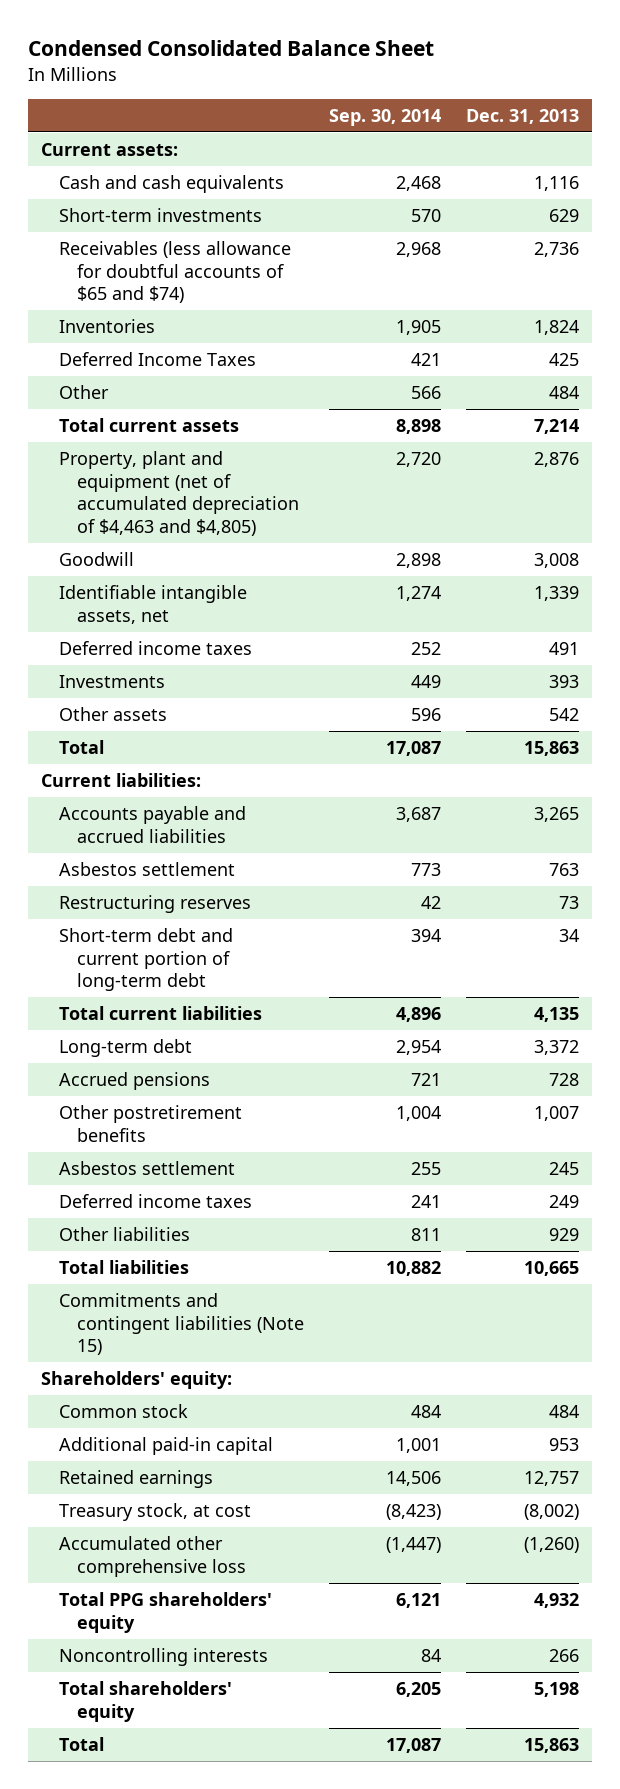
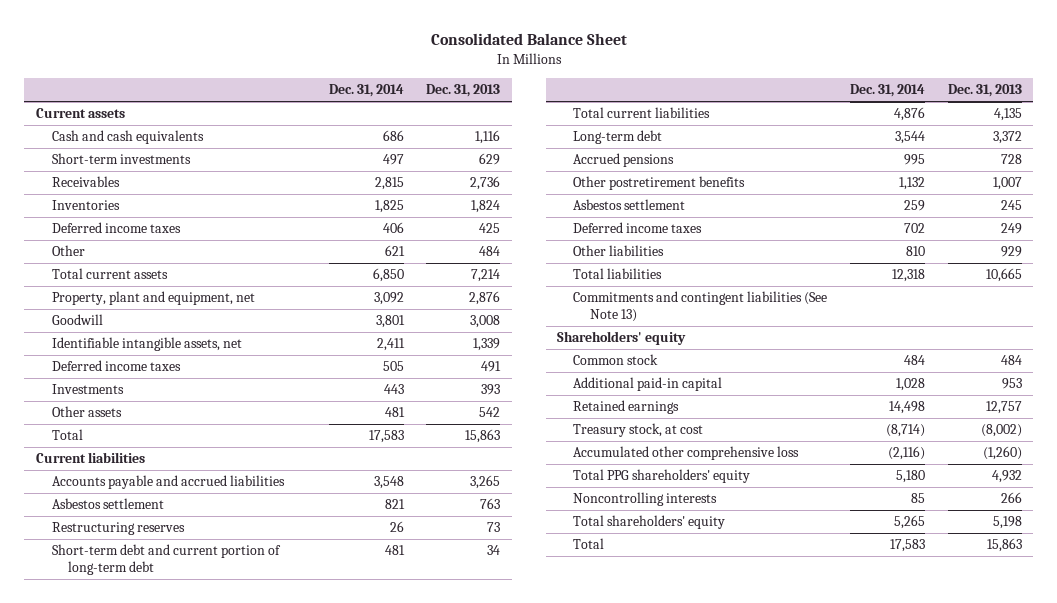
- Condensed Consolidated Balance Sheet
+ Consolidated Balance Sheet
- | Sep. 30, 2014 | Dec. 31, 2013
+ | Dec. 31, 2014 | Dec. 31, 2013
- Current assets:
+ Current assets
- Receivables (less allowance for doubtful accounts of $65 and $74) | 2,968 | 2,736
+ Receivables | 2,815 | 2,736
- Deferred Income Taxes | 421 | 425
+ Deferred income taxes | 406 | 425
- Property, plant and equipment (net of accumulated depreciation of $4,463 and $4,805) | 2,720 | 2,876
+ Property, plant and equipment, net | 3,092 | 2,876
- Current liabilities:
+ Current liabilities
- Commitments and contingent liabilities (Note 15)
- Shareholders' equity:
+ Commitments and contingent liabilities (See Note 13)
+ Shareholders' equity

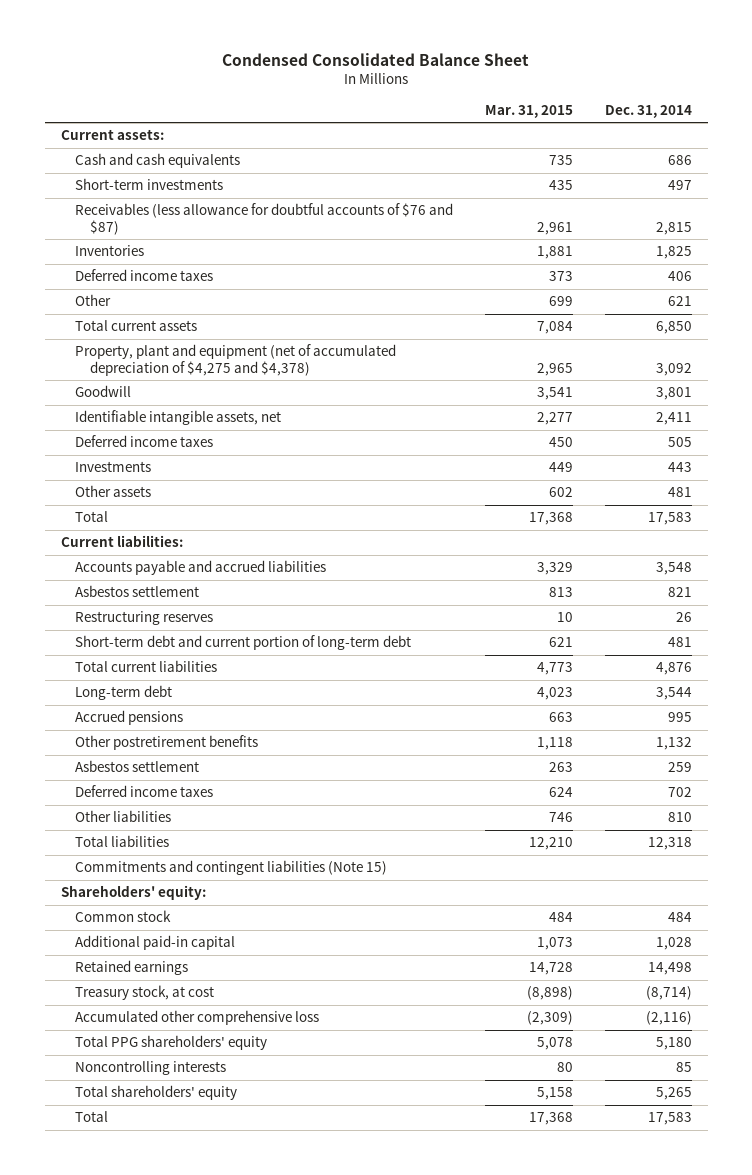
- Consolidated Balance Sheet
+ Condensed Consolidated Balance Sheet
- | Dec. 31, 2014 | Dec. 31, 2013
+ | Mar. 31, 2015 | Dec. 31, 2014
- Current assets
+ Current assets:
- Receivables | 2,815 | 2,736
+ Receivables (less allowance for doubtful accounts of $76 and $87) | 2,961 | 2,815
- Property, plant and equipment, net | 3,092 | 2,876
+ Property, plant and equipment (net of accumulated depreciation of $4,275 and $4,378) | 2,965 | 3,092
- Current liabilities
+ Current liabilities:
- Commitments and contingent liabilities (See Note 13)
- Shareholders' equity
+ Commitments and contingent liabilities (Note 15)
+ Shareholders' equity:

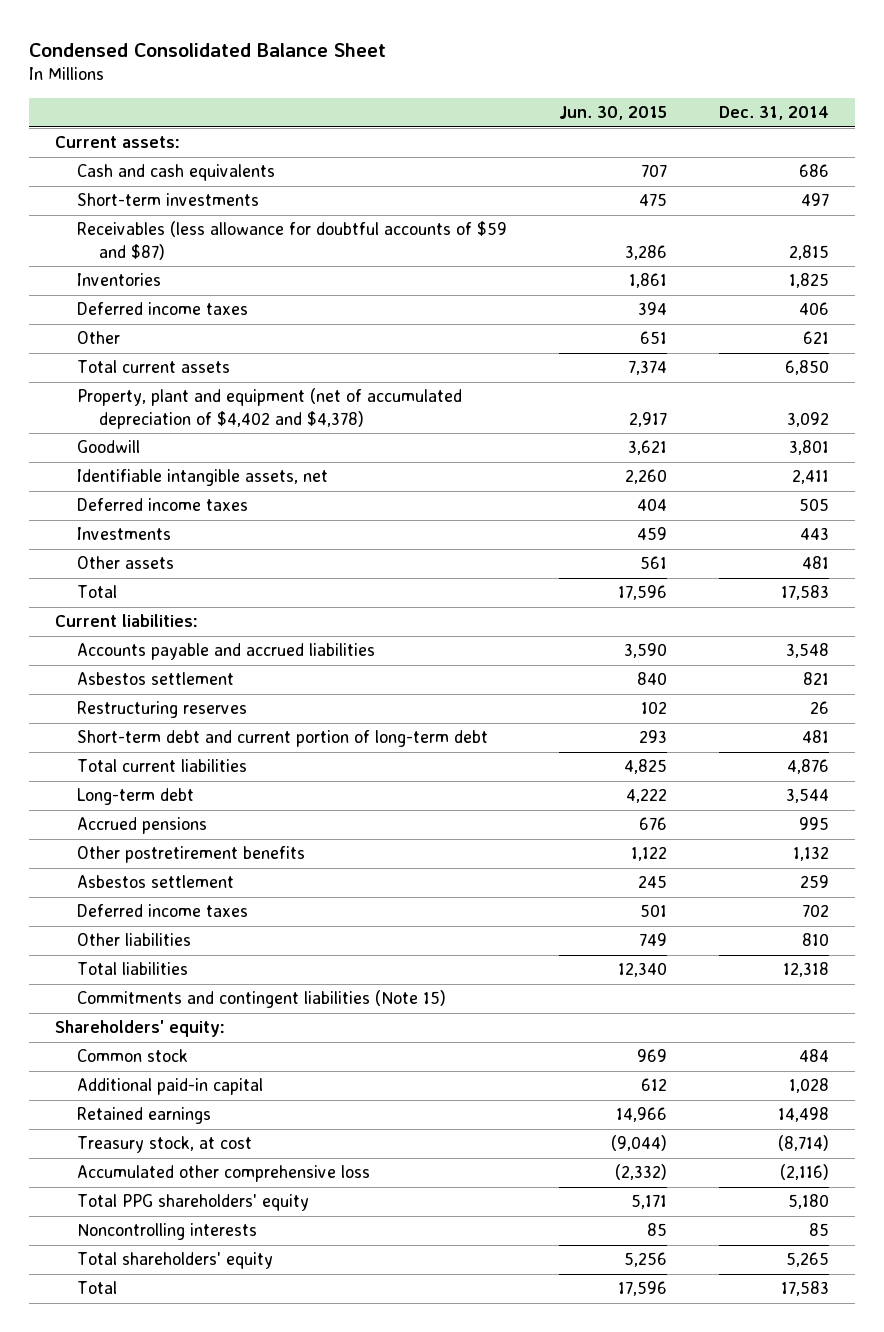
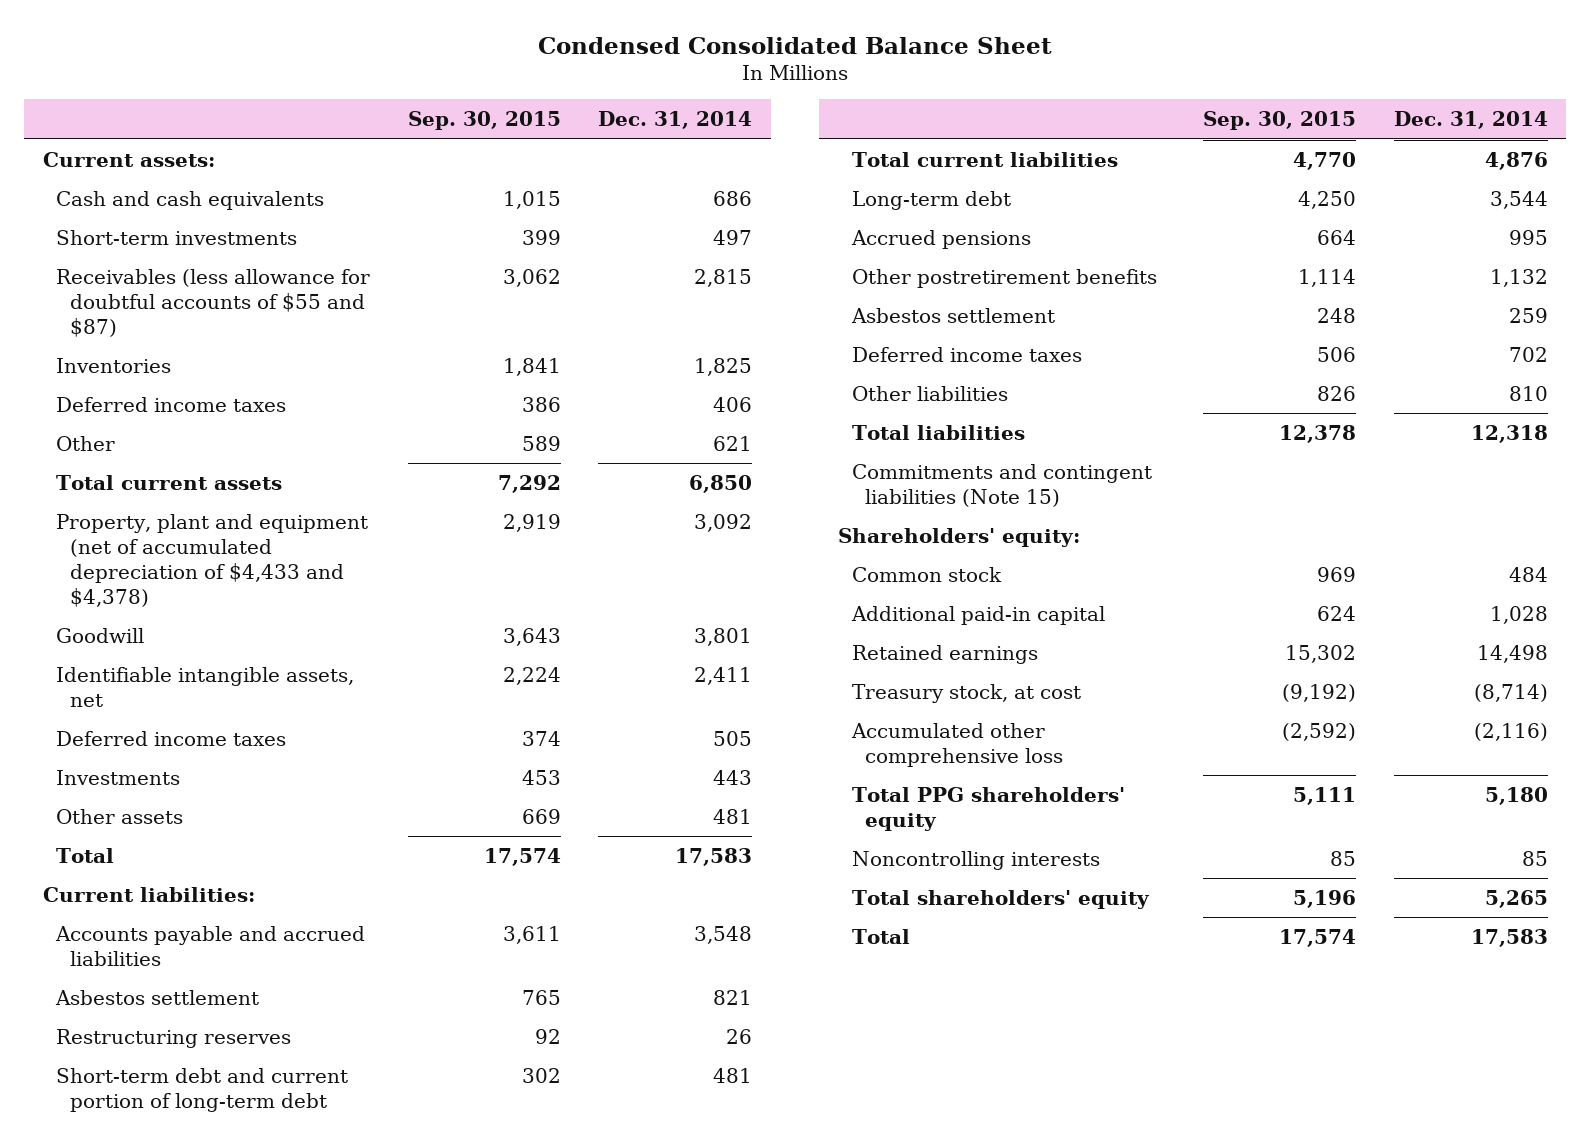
- | Jun. 30, 2015 | Dec. 31, 2014
+ | Sep. 30, 2015 | Dec. 31, 2014
- Receivables (less allowance for doubtful accounts of $59 and $87) | 3,286 | 2,815
+ Receivables (less allowance for doubtful accounts of $55 and $87) | 3,062 | 2,815
- Property, plant and equipment (net of accumulated depreciation of $4,402 and $4,378) | 2,917 | 3,092
+ Property, plant and equipment (net of accumulated depreciation of $4,433 and $4,378) | 2,919 | 3,092

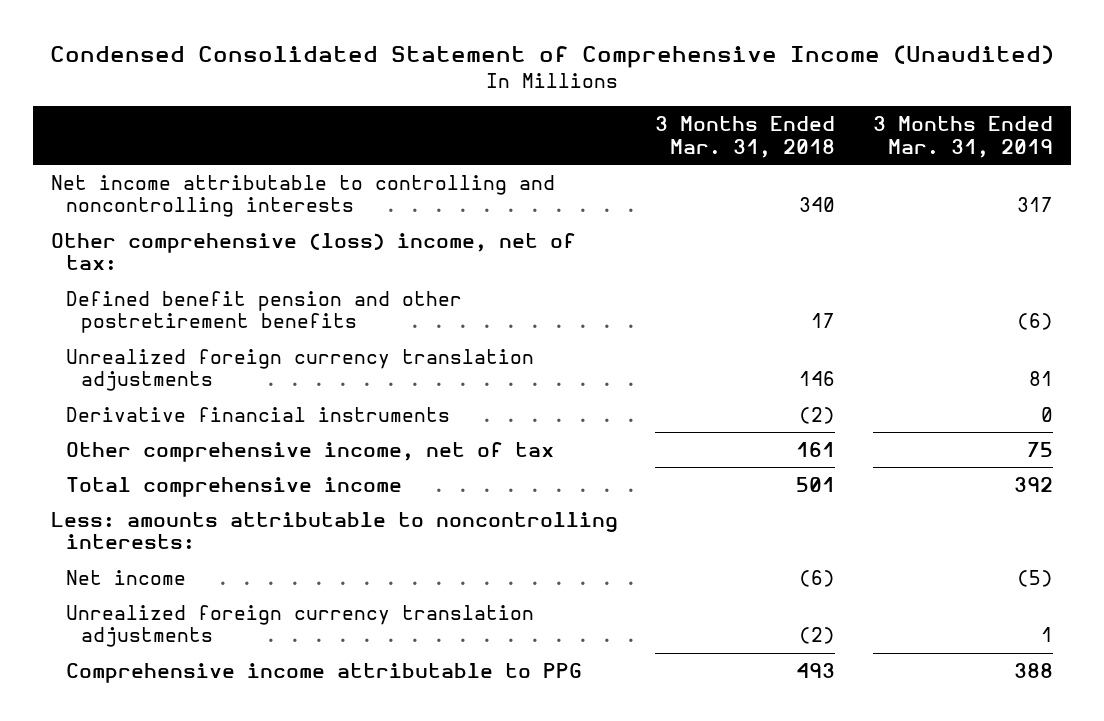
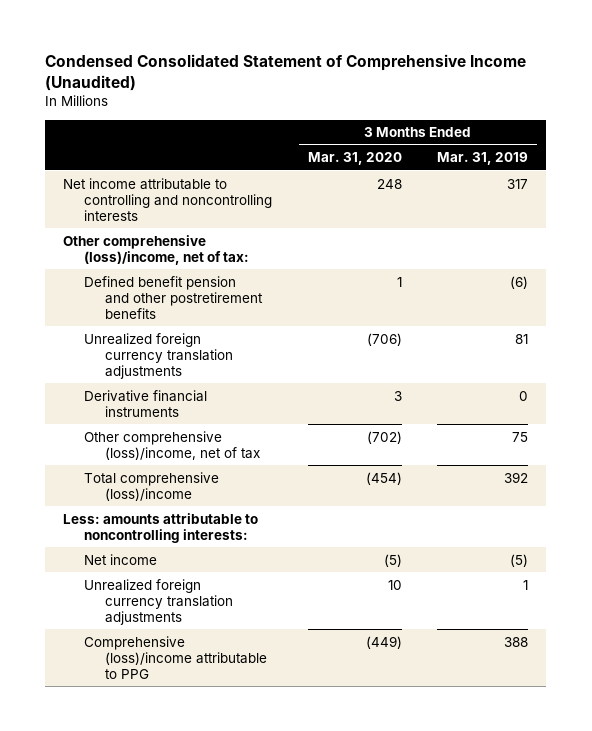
- | 3 Months Ended Mar. 31, 2018 | 3 Months Ended Mar. 31, 2019
+ | 3 Months Ended Mar. 31, 2020 | 3 Months Ended Mar. 31, 2019
- Other comprehensive (loss) income, net of tax:
+ Other comprehensive (loss)/income, net of tax:
- Other comprehensive income, net of tax | 161 | 75
- Total comprehensive income | 501 | 392
+ Other comprehensive (loss)/income, net of tax | (702) | 75
+ Total comprehensive (loss)/income | (454) | 392
- Comprehensive income attributable to PPG | 493 | 388
+ Comprehensive (loss)/income attributable to PPG | (449) | 388

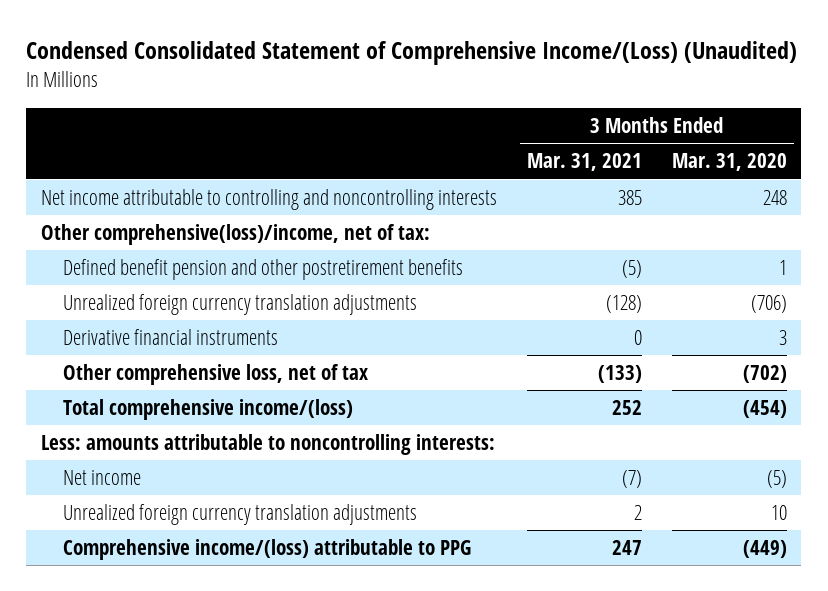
- Condensed Consolidated Statement of Comprehensive Income (Unaudited)
+ Condensed Consolidated Statement of Comprehensive Income/(Loss) (Unaudited)
- | 3 Months Ended Mar. 31, 2020 | 3 Months Ended Mar. 31, 2019
+ | 3 Months Ended Mar. 31, 2021 | 3 Months Ended Mar. 31, 2020
- Other comprehensive (loss)/income, net of tax:
+ Other comprehensive(loss)/income, net of tax:
- Other comprehensive (loss)/income, net of tax | (702) | 75
- Total comprehensive (loss)/income | (454) | 392
+ Other comprehensive loss, net of tax | (133) | (702)
+ Total comprehensive income/(loss) | 252 | (454)
- Comprehensive (loss)/income attributable to PPG | (449) | 388
+ Comprehensive income/(loss) attributable to PPG | 247 | (449)

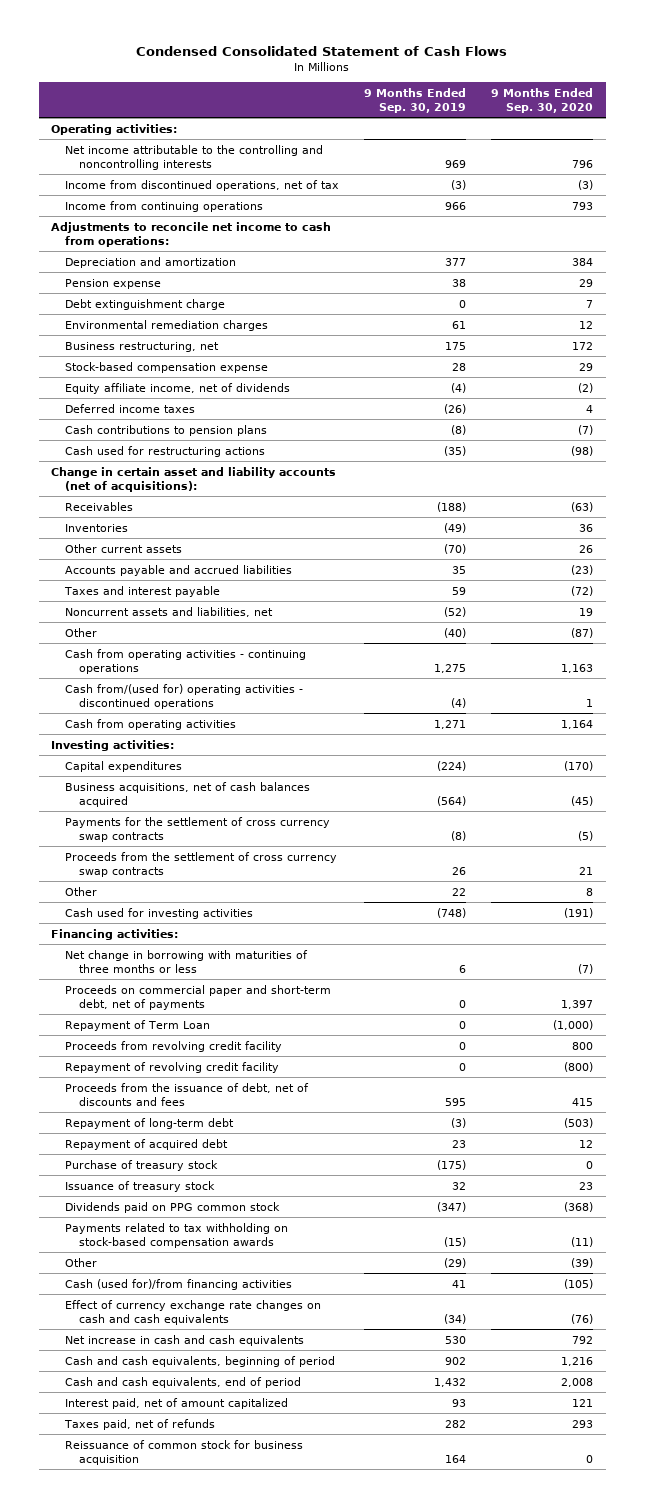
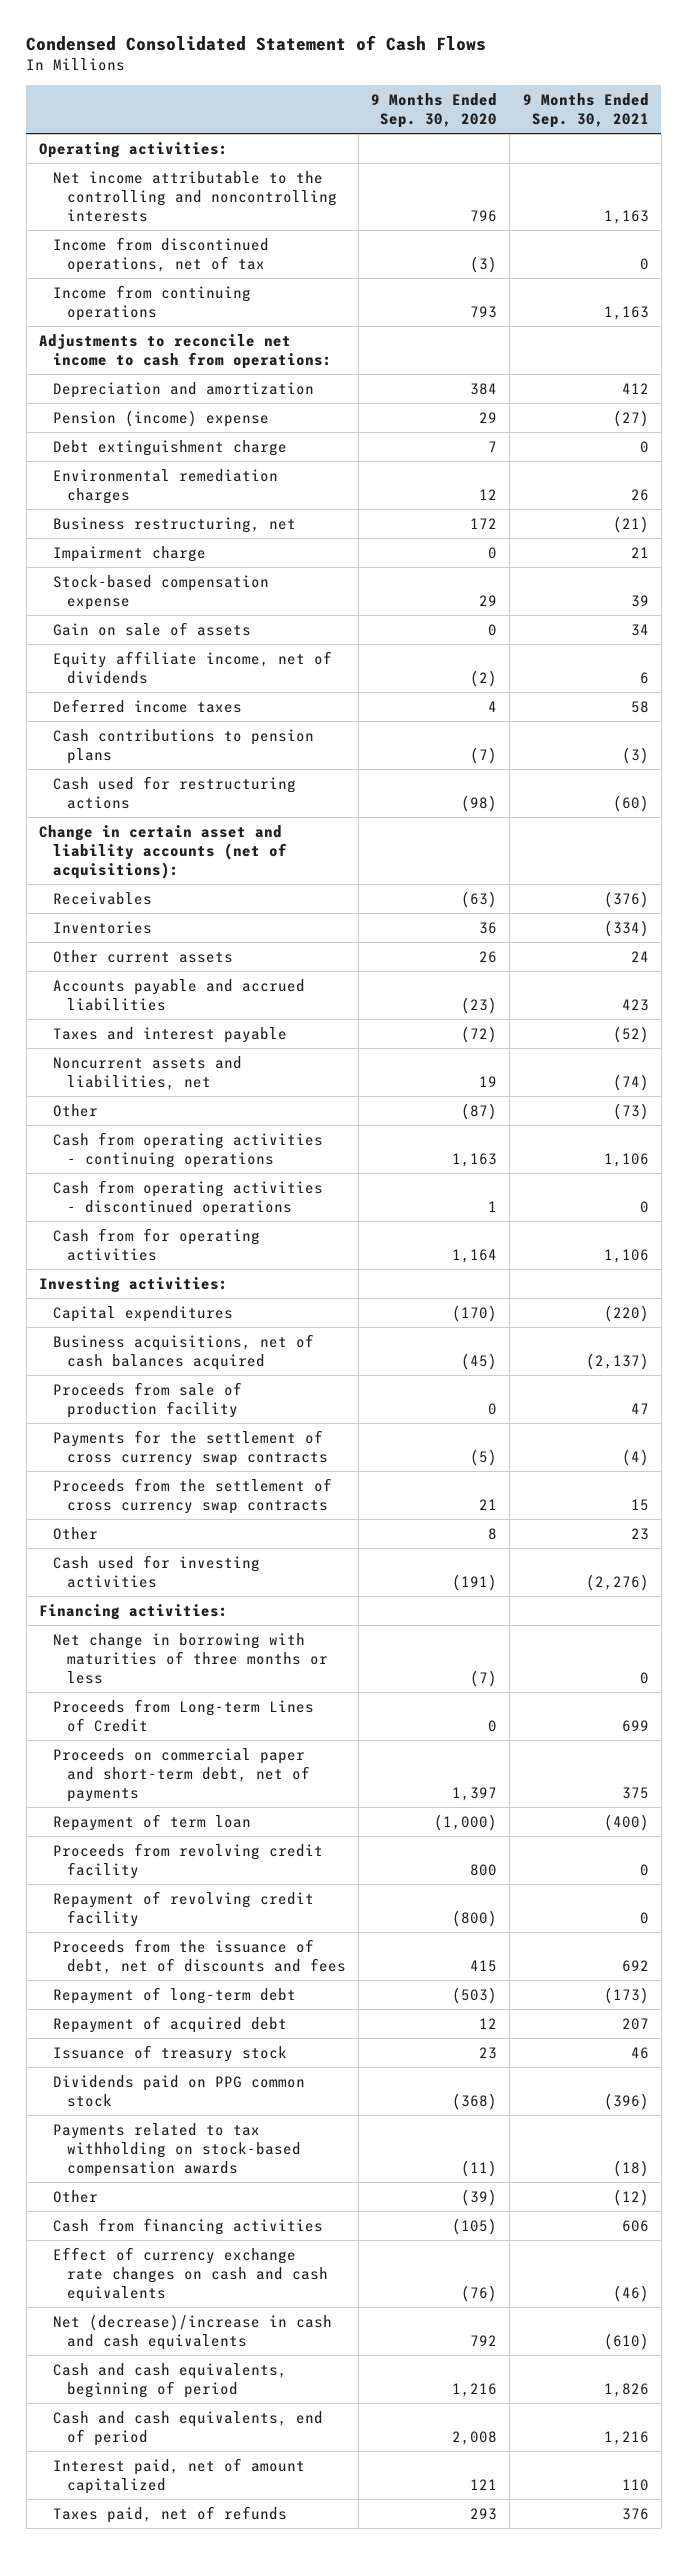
- | 9 Months Ended Sep. 30, 2019 | 9 Months Ended Sep. 30, 2020
+ | 9 Months Ended Sep. 30, 2020 | 9 Months Ended Sep. 30, 2021
- Pension expense | 38 | 29
+ Pension (income) expense | 29 | (27)
+ Impairment charge | 0 | 21
+ Gain on sale of assets | 0 | 34
- Cash from/(used for) operating activities - discontinued operations | (4) | 1
- Cash from operating activities | 1,271 | 1,164
+ Cash from operating activities - discontinued operations | 1 | 0
+ Cash from for operating activities | 1,164 | 1,106
+ Proceeds from sale of production facility | 0 | 47
+ Proceeds from Long-term Lines of Credit | 0 | 699
- Repayment of Term Loan | 0 | (1,000)
+ Repayment of term loan | (1,000) | (400)
- Purchase of treasury stock | (175) | 0
- Cash (used for)/from financing activities | 41 | (105)
+ Cash from financing activities | (105) | 606
- Net increase in cash and cash equivalents | 530 | 792
+ Net (decrease)/increase in cash and cash equivalents | 792 | (610)
- Reissuance of common stock for business acquisition | 164 | 0

